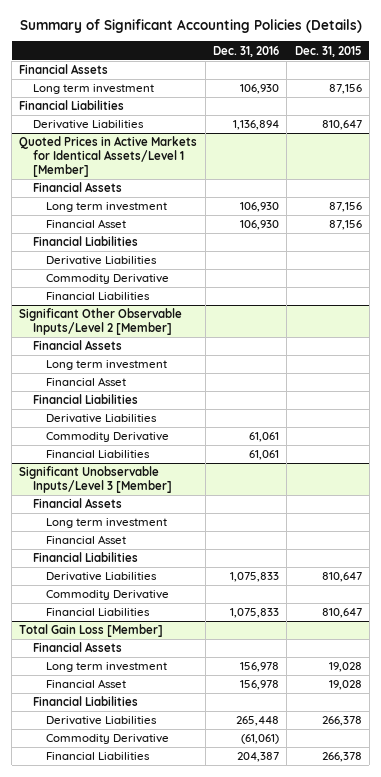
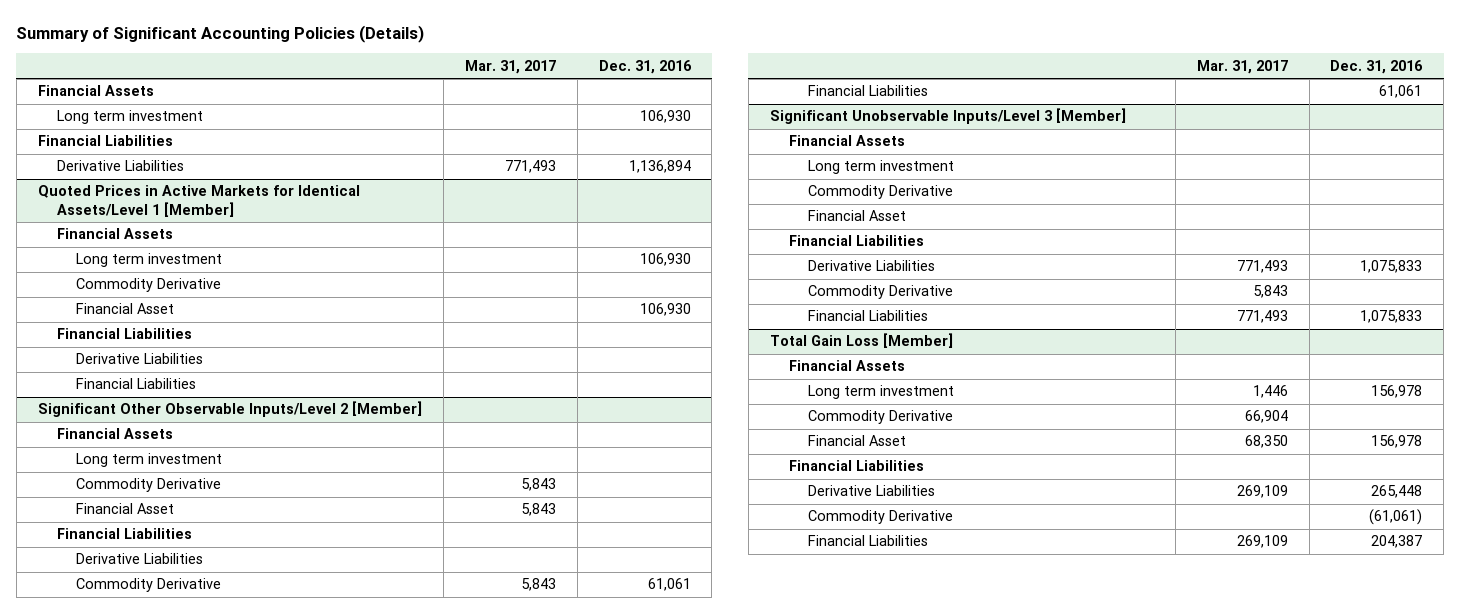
- | Dec. 31, 2016 | Dec. 31, 2015
+ | Mar. 31, 2017 | Dec. 31, 2016
@ Quoted Prices in Active Markets for Identical Assets/Level 1 [Member]
moved up: Commodity Derivative
@ Significant Other Observable Inputs/Level 2 [Member]
+ Commodity Derivative | 5,843 |
@ Significant Unobservable Inputs/Level 3 [Member]
+ Commodity Derivative
@ Total Gain Loss [Member]
+ Commodity Derivative | 66,904 |

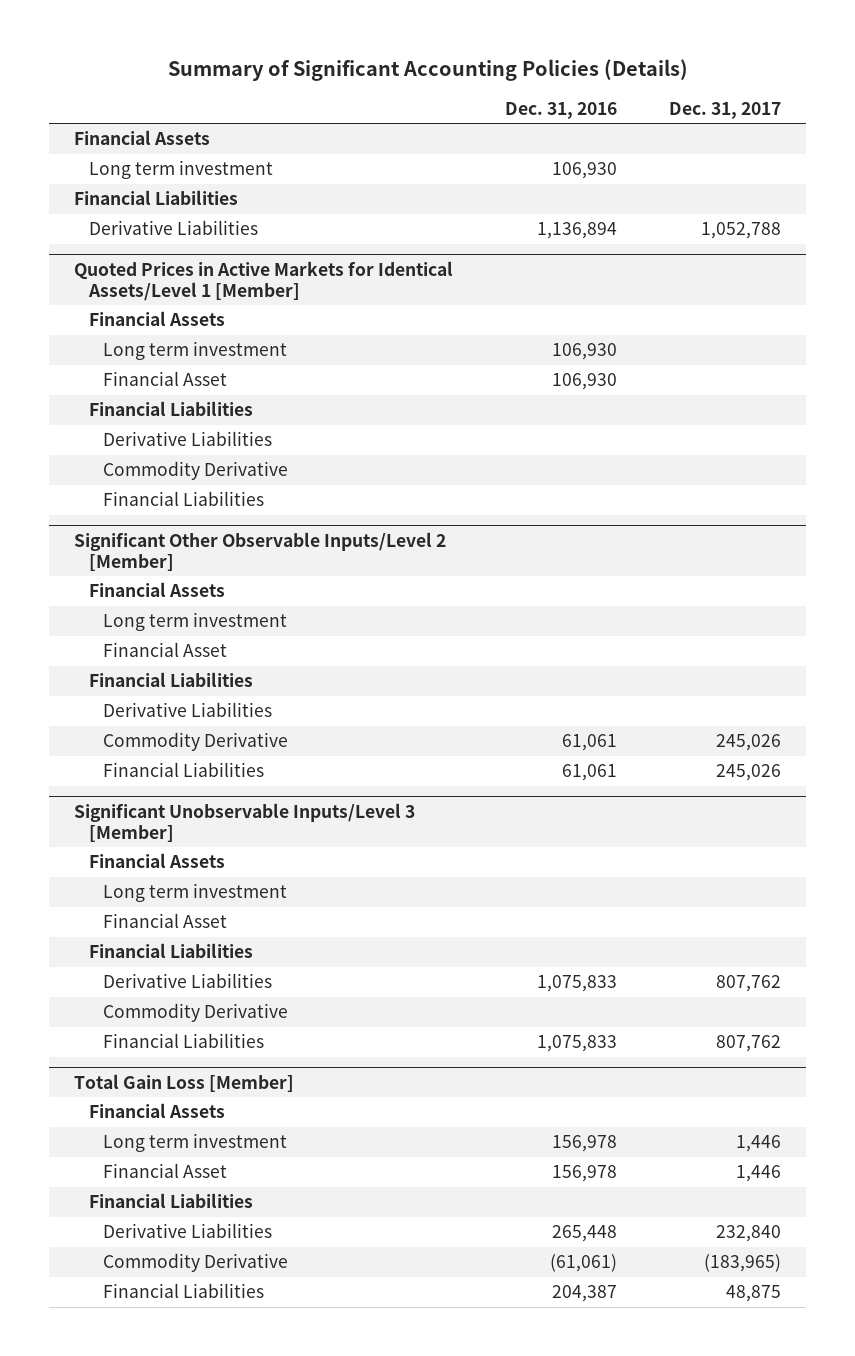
- | Mar. 31, 2017 | Dec. 31, 2016
+ | Dec. 31, 2016 | Dec. 31, 2017
@ Quoted Prices in Active Markets for Identical Assets/Level 1 [Member]
moved down: Commodity Derivative
@ Significant Other Observable Inputs/Level 2 [Member]
- Commodity Derivative | 5,843 |
@ Significant Unobservable Inputs/Level 3 [Member]
- Commodity Derivative
@ Total Gain Loss [Member]
- Commodity Derivative | 66,904 |

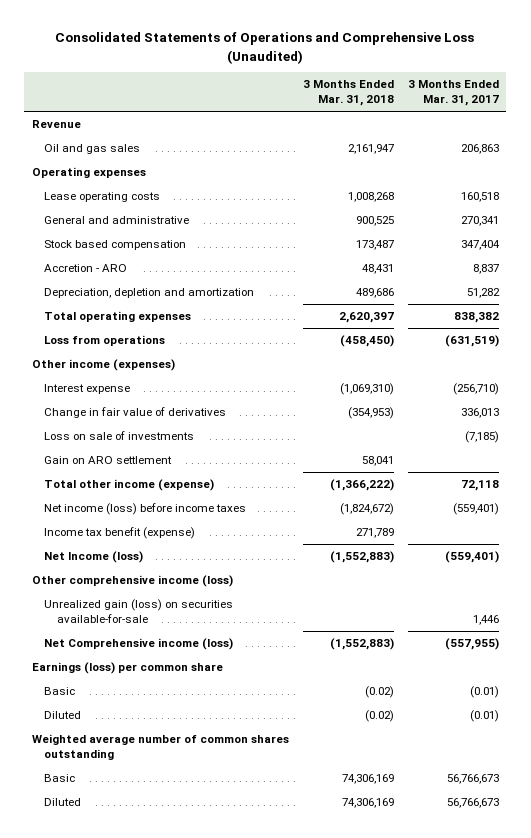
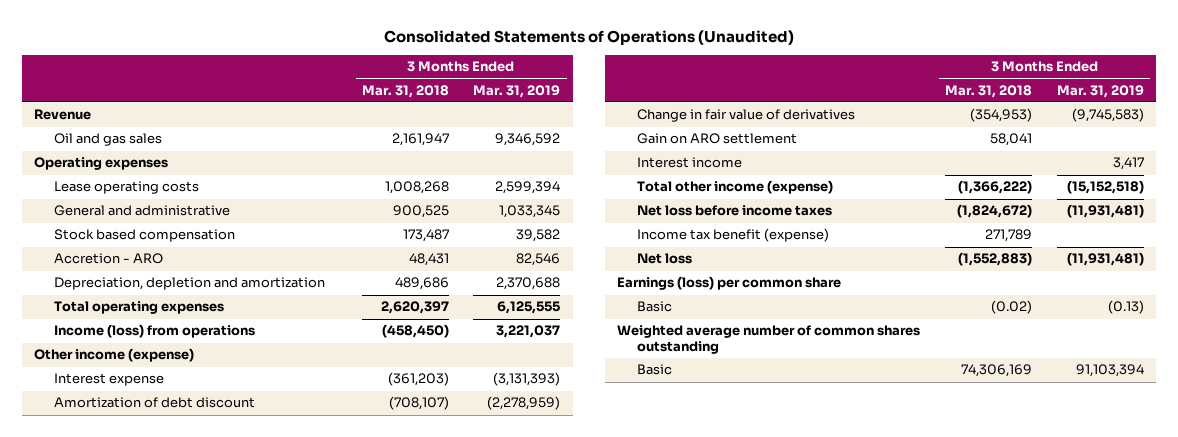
- Consolidated Statements of Operations and Comprehensive Loss (Unaudited)
+ Consolidated Statements of Operations (Unaudited)
- | 3 Months Ended Mar. 31, 2018 | 3 Months Ended Mar. 31, 2017
+ | 3 Months Ended Mar. 31, 2018 | 3 Months Ended Mar. 31, 2019
- Loss from operations | (458,450) | (631,519)
- Other income (expenses)
- Interest expense | (1,069,310) | (256,710)
+ Income (loss) from operations | (458,450) | 3,221,037
+ Other income (expense)
+ Interest expense | (361,203) | (3,131,393)
+ Amortization of debt discount | (708,107) | (2,278,959)
- Loss on sale of investments | | (7,185)
+ Interest income | | 3,417
- Net income (loss) before income taxes | (1,824,672) | (559,401)
+ Net loss before income taxes | (1,824,672) | (11,931,481)
- Net Income (loss) | (1,552,883) | (559,401)
- Other comprehensive income (loss)
- Unrealized gain (loss) on securities available-for-sale | | 1,446
- Net Comprehensive income (loss) | (1,552,883) | (557,955)
+ Net loss | (1,552,883) | (11,931,481)
- Diluted | (0.02) | (0.01)
- Diluted | 74,306,169 | 56,766,673

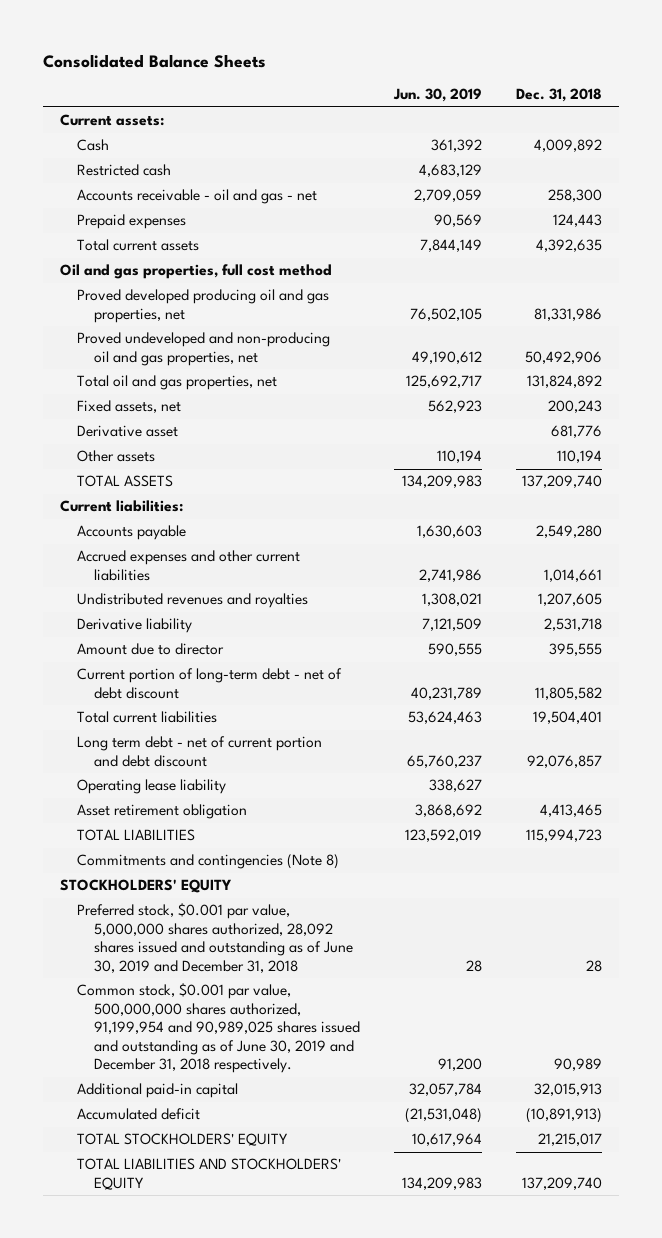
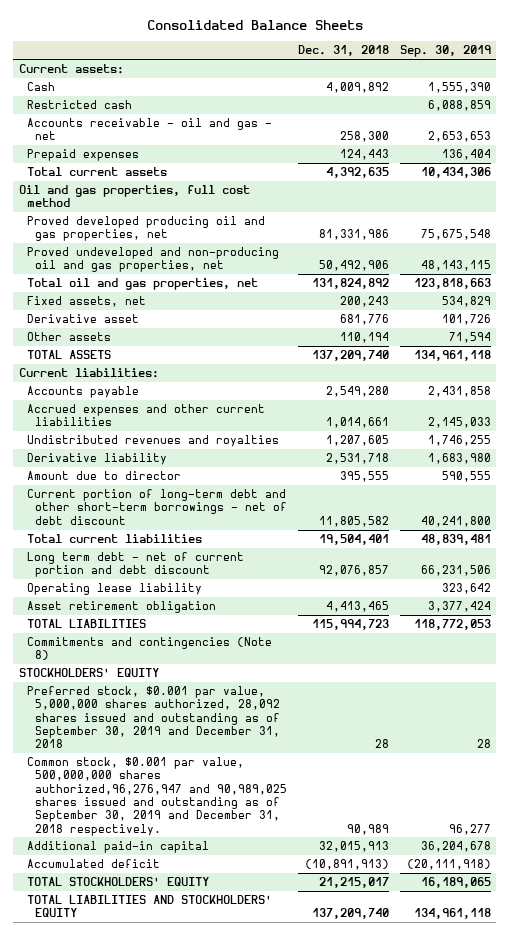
- | Jun. 30, 2019 | Dec. 31, 2018
+ | Dec. 31, 2018 | Sep. 30, 2019
- Current portion of long-term debt - net of debt discount | 40,231,789 | 11,805,582
+ Current portion of long-term debt and other short-term borrowings - net of debt discount | 11,805,582 | 40,241,800
- Preferred stock, $0.001 par value, 5,000,000 shares authorized, 28,092 shares issued and outstanding as of June 30, 2019 and December 31, 2018 | 28 | 28
- Common stock, $0.001 par value, 500,000,000 shares authorized, 91,199,954 and 90,989,025 shares issued and outstanding as of June 30, 2019 and December 31, 2018 respectively. | 91,200 | 90,989
+ Preferred stock, $0.001 par value, 5,000,000 shares authorized, 28,092 shares issued and outstanding as of September 30, 2019 and December 31, 2018 | 28 | 28
+ Common stock, $0.001 par value, 500,000,000 shares authorized,96,276,947 and 90,989,025 shares issued and outstanding as of September 30, 2019 and December 31, 2018 respectively. | 90,989 | 96,277

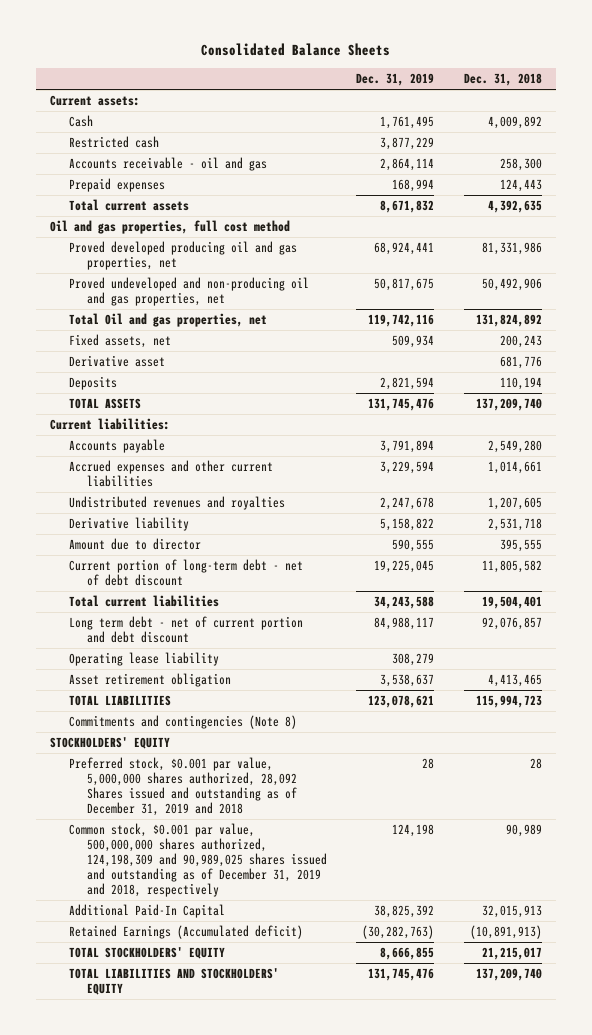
- | Dec. 31, 2018 | Sep. 30, 2019
+ | Dec. 31, 2019 | Dec. 31, 2018
- Accounts receivable - oil and gas - net | 258,300 | 2,653,653
+ Accounts receivable - oil and gas | 2,864,114 | 258,300
- Total oil and gas properties, net | 131,824,892 | 123,818,663
+ Total Oil and gas properties, net | 119,742,116 | 131,824,892
- Other assets | 110,194 | 71,594
+ Deposits | 2,821,594 | 110,194
- Current portion of long-term debt and other short-term borrowings - net of debt discount | 11,805,582 | 40,241,800
+ Current portion of long-term debt - net of debt discount | 19,225,045 | 11,805,582
- Preferred stock, $0.001 par value, 5,000,000 shares authorized, 28,092 shares issued and outstanding as of September 30, 2019 and December 31, 2018 | 28 | 28
- Common stock, $0.001 par value, 500,000,000 shares authorized,96,276,947 and 90,989,025 shares issued and outstanding as of September 30, 2019 and December 31, 2018 respectively. | 90,989 | 96,277
- Additional paid-in capital | 32,015,913 | 36,204,678
- Accumulated deficit | (10,891,913) | (20,111,918)
+ Preferred stock, $0.001 par value, 5,000,000 shares authorized, 28,092 Shares issued and outstanding as of December 31, 2019 and 2018 | 28 | 28
+ Common stock, $0.001 par value, 500,000,000 shares authorized, 124,198,309 and 90,989,025 shares issued and outstanding as of December 31, 2019 and 2018, respectively | 124,198 | 90,989
+ Additional Paid-In Capital | 38,825,392 | 32,015,913
+ Retained Earnings (Accumulated deficit) | (30,282,763) | (10,891,913)

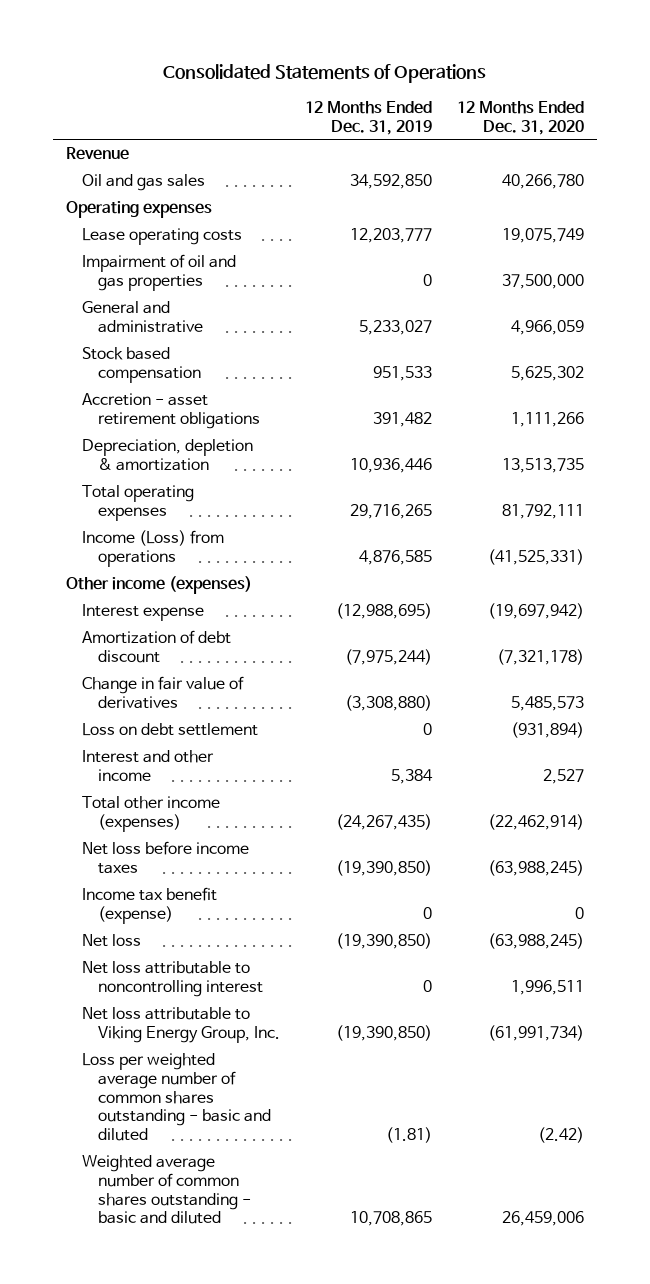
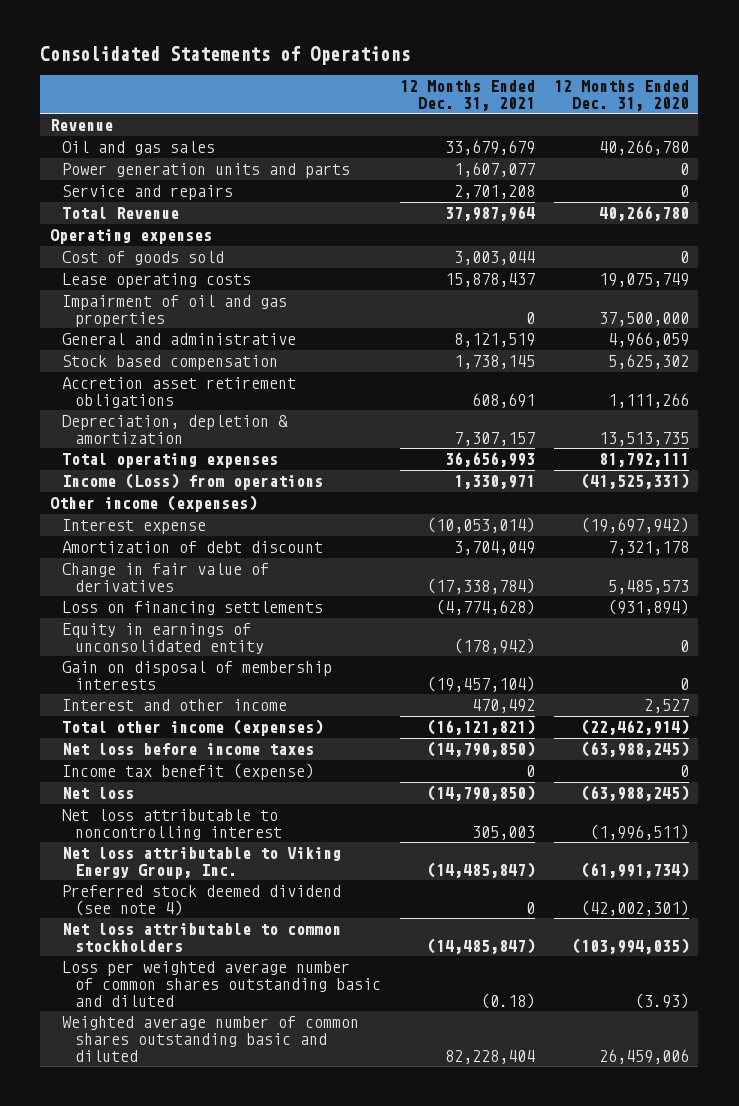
- | 12 Months Ended Dec. 31, 2019 | 12 Months Ended Dec. 31, 2020
+ | 12 Months Ended Dec. 31, 2021 | 12 Months Ended Dec. 31, 2020
+ Power generation units and parts | 1,607,077 | 0
+ Service and repairs | 2,701,208 | 0
+ Total Revenue | 37,987,964 | 40,266,780
+ Cost of goods sold | 3,003,044 | 0
- Accretion - asset retirement obligations | 391,482 | 1,111,266
+ Accretion asset retirement obligations | 608,691 | 1,111,266
- Amortization of debt discount | (7,975,244) | (7,321,178)
+ Amortization of debt discount | 3,704,049 | 7,321,178
- Loss on debt settlement | 0 | (931,894)
+ Loss on financing settlements | (4,774,628) | (931,894)
+ Equity in earnings of unconsolidated entity | (178,942) | 0
+ Gain on disposal of membership interests | (19,457,104) | 0
- Net loss attributable to noncontrolling interest | 0 | 1,996,511
+ Net loss attributable to noncontrolling interest | 305,003 | (1,996,511)
- Loss per weighted average number of common shares outstanding - basic and diluted | (1.81) | (2.42)
- Weighted average number of common shares outstanding - basic and diluted | 10,708,865 | 26,459,006
+ Preferred stock deemed dividend (see note 4) | 0 | (42,002,301)
+ Net loss attributable to common stockholders | (14,485,847) | (103,994,035)
+ Loss per weighted average number of common shares outstanding basic and diluted | (0.18) | (3.93)
+ Weighted average number of common shares outstanding basic and diluted | 82,228,404 | 26,459,006

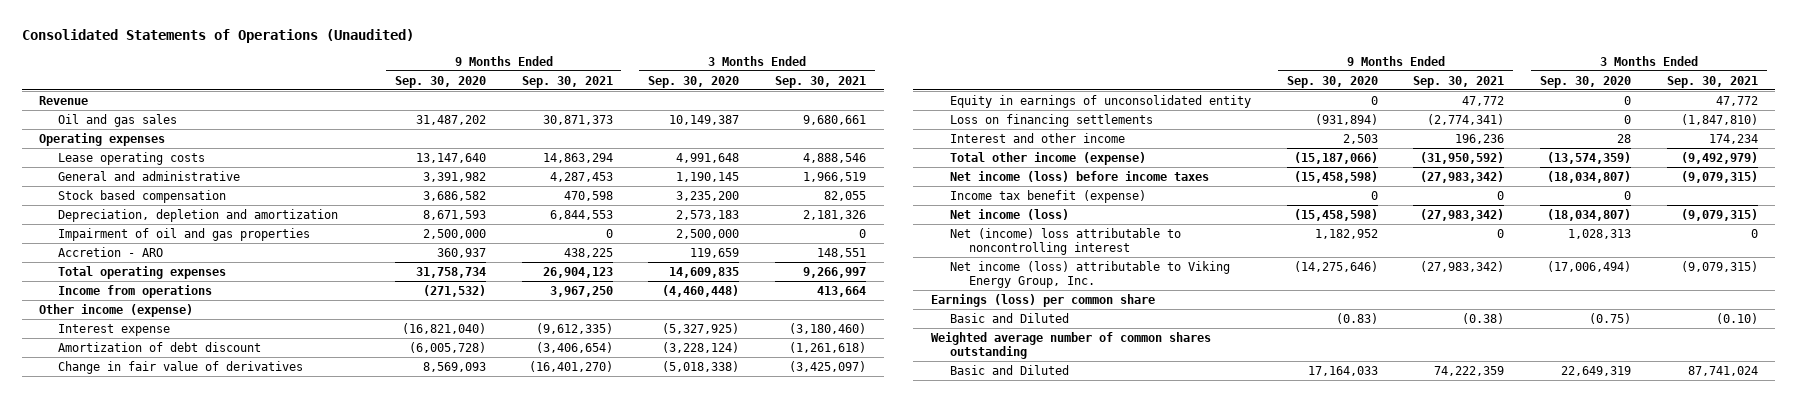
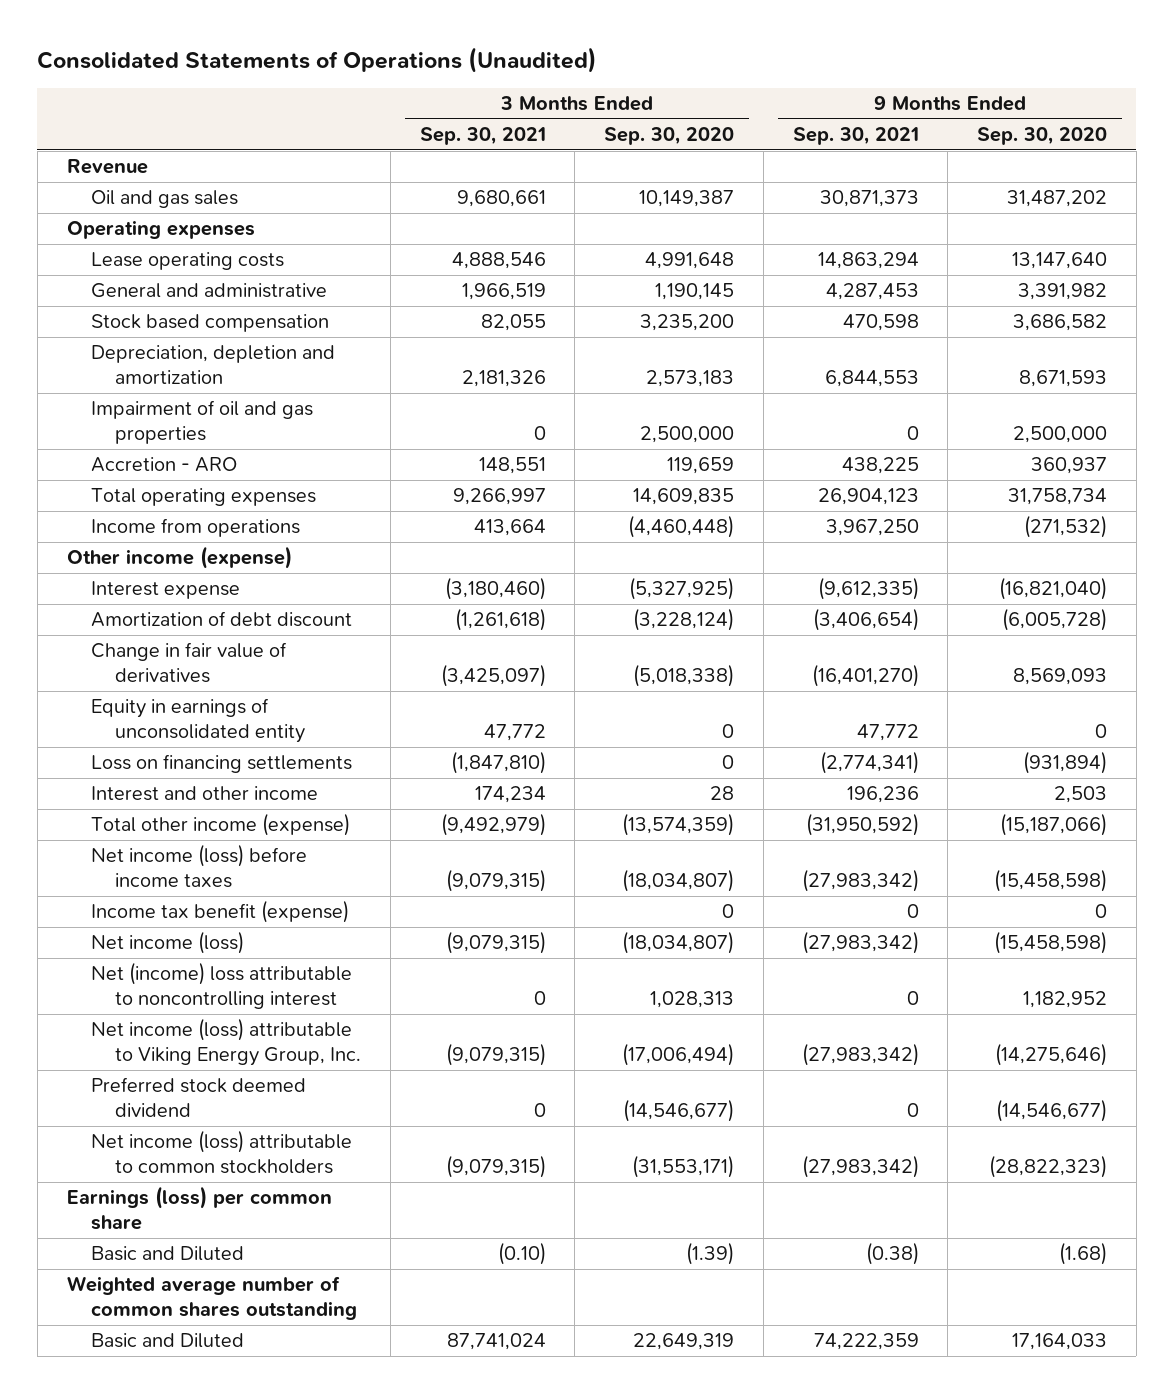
- | 9 Months Ended Sep. 30, 2020 | 9 Months Ended Sep. 30, 2021 | 3 Months Ended Sep. 30, 2020 | 3 Months Ended Sep. 30, 2021
+ | 3 Months Ended Sep. 30, 2021 | 3 Months Ended Sep. 30, 2020 | 9 Months Ended Sep. 30, 2021 | 9 Months Ended Sep. 30, 2020
+ Preferred stock deemed dividend | 0 | (14,546,677) | 0 | (14,546,677)
+ Net income (loss) attributable to common stockholders | (9,079,315) | (31,553,171) | (27,983,342) | (28,822,323)
- Basic and Diluted | (0.83) | (0.38) | (0.75) | (0.10)
+ Basic and Diluted | (0.10) | (1.39) | (0.38) | (1.68)

